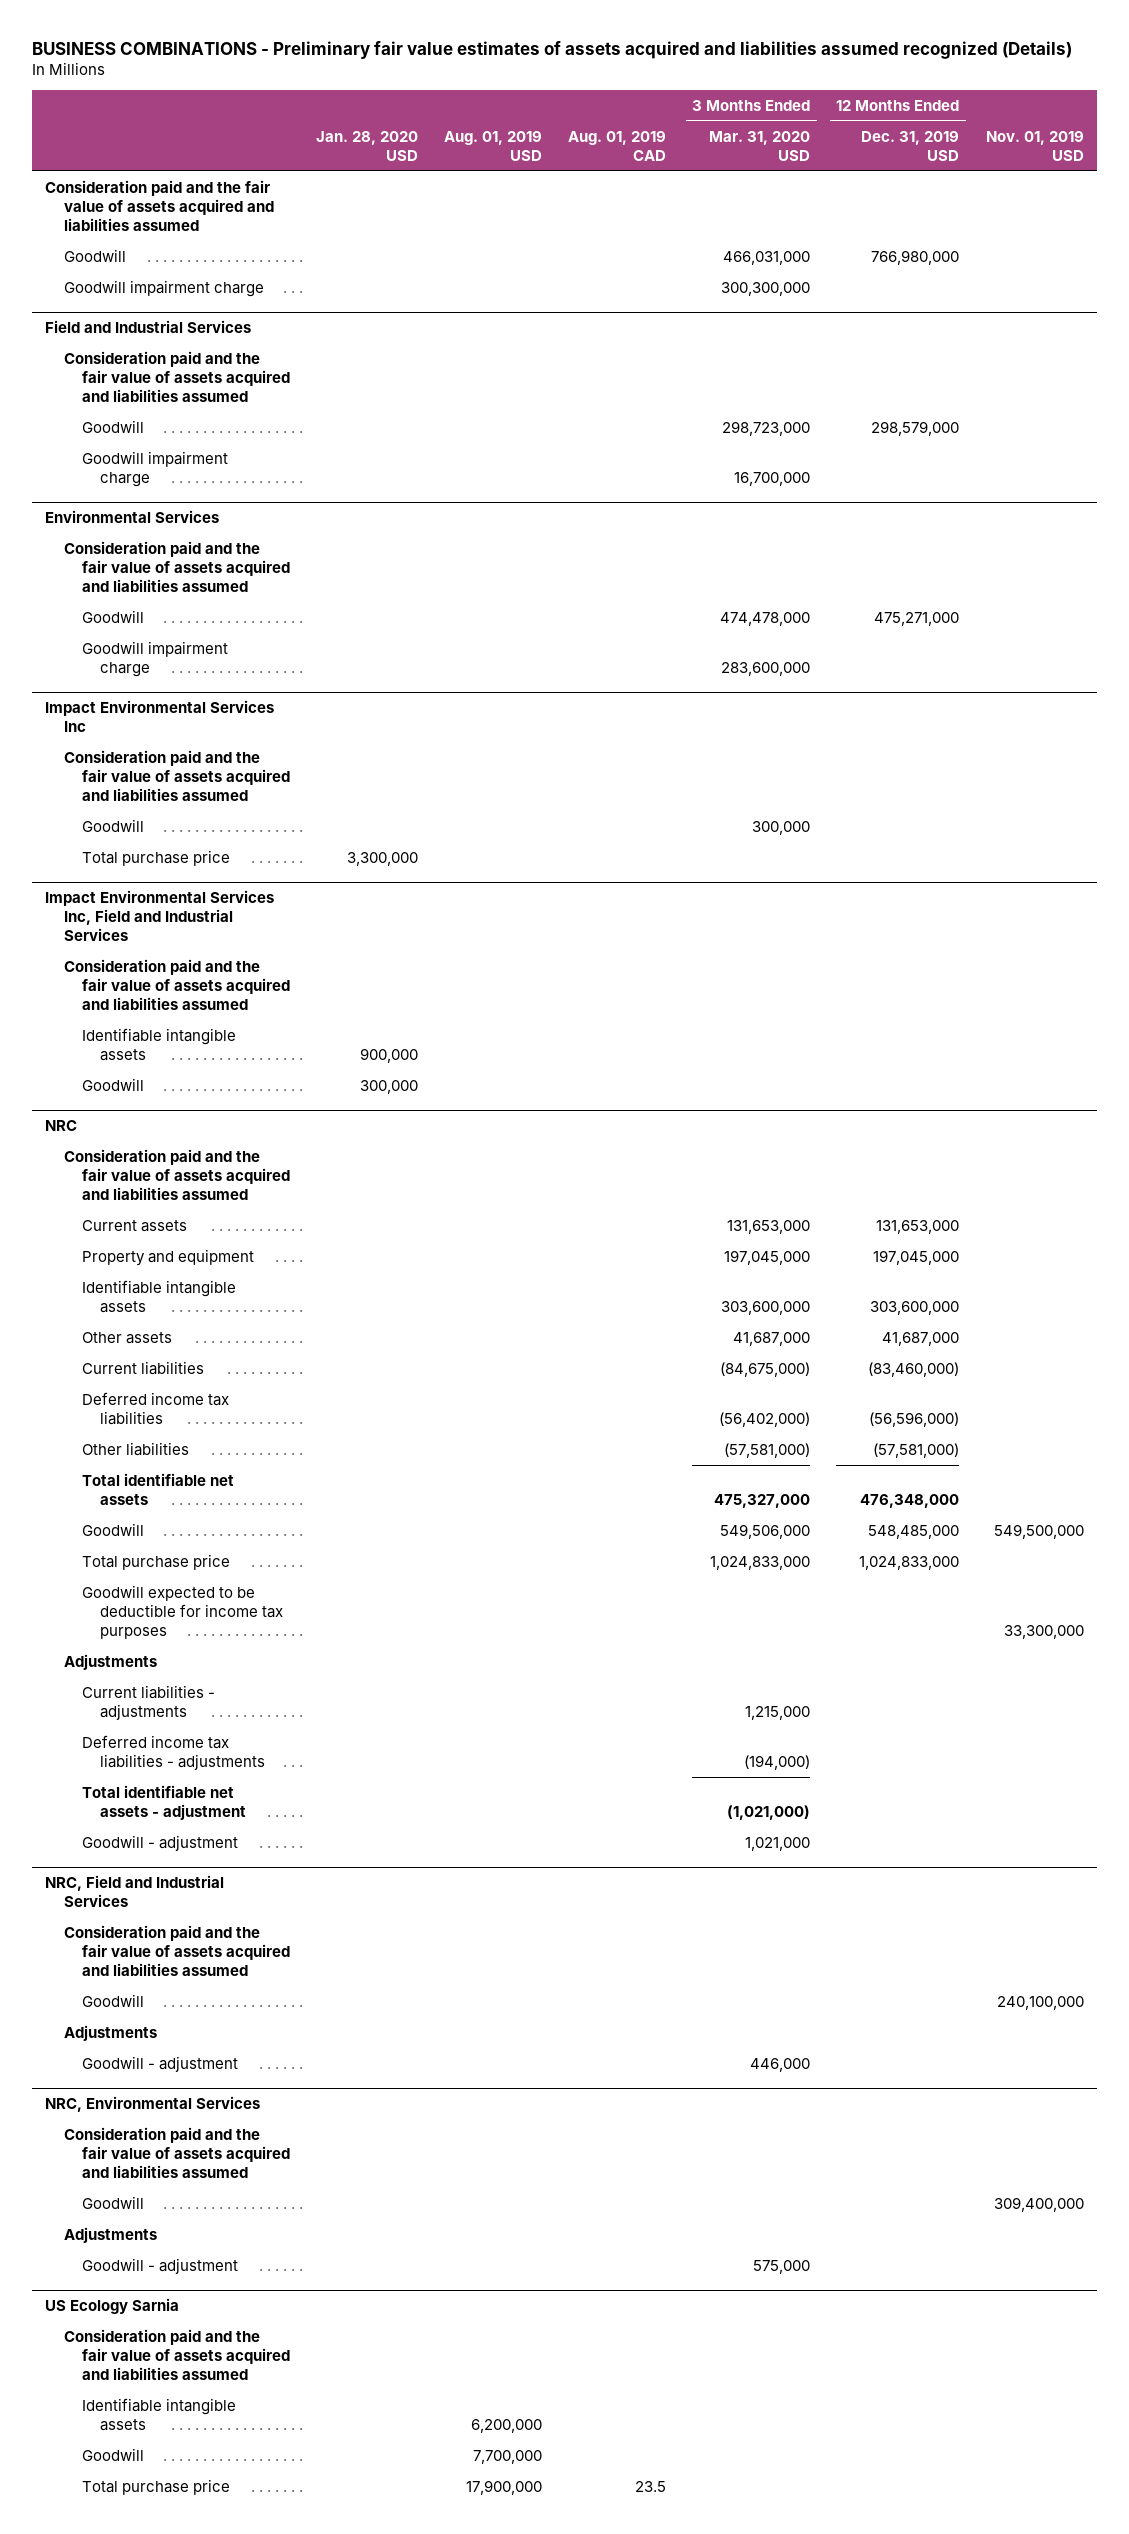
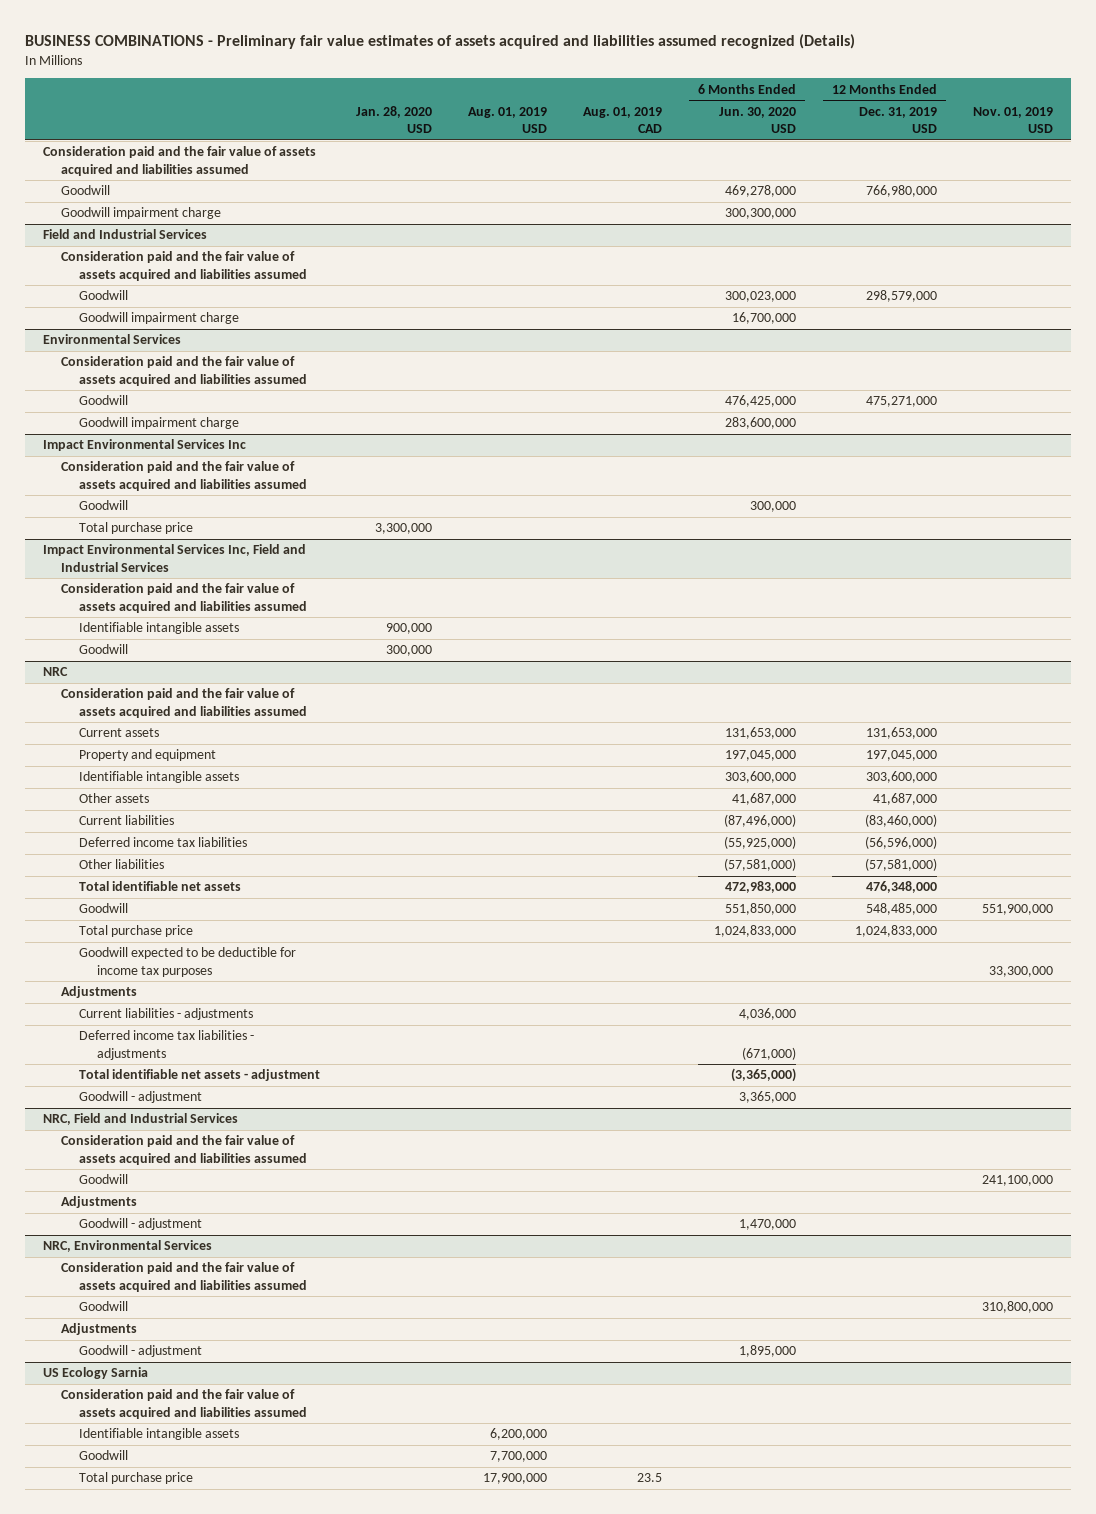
- | Jan. 28, 2020 USD | Aug. 01, 2019 USD | Aug. 01, 2019 CAD | 3 Months Ended Mar. 31, 2020 USD | 12 Months Ended Dec. 31, 2019 USD | Nov. 01, 2019 USD
+ | Jan. 28, 2020 USD | Aug. 01, 2019 USD | Aug. 01, 2019 CAD | 6 Months Ended Jun. 30, 2020 USD | 12 Months Ended Dec. 31, 2019 USD | Nov. 01, 2019 USD
@ NRC
- Goodwill | | | | 549,506,000 | 548,485,000 | 549,500,000
+ Goodwill | | | | 551,850,000 | 548,485,000 | 551,900,000
@ NRC, Field and Industrial Services
- Goodwill | | | | | | 240,100,000
+ Goodwill | | | | | | 241,100,000
@ NRC, Environmental Services
- Goodwill | | | | | | 309,400,000
+ Goodwill | | | | | | 310,800,000

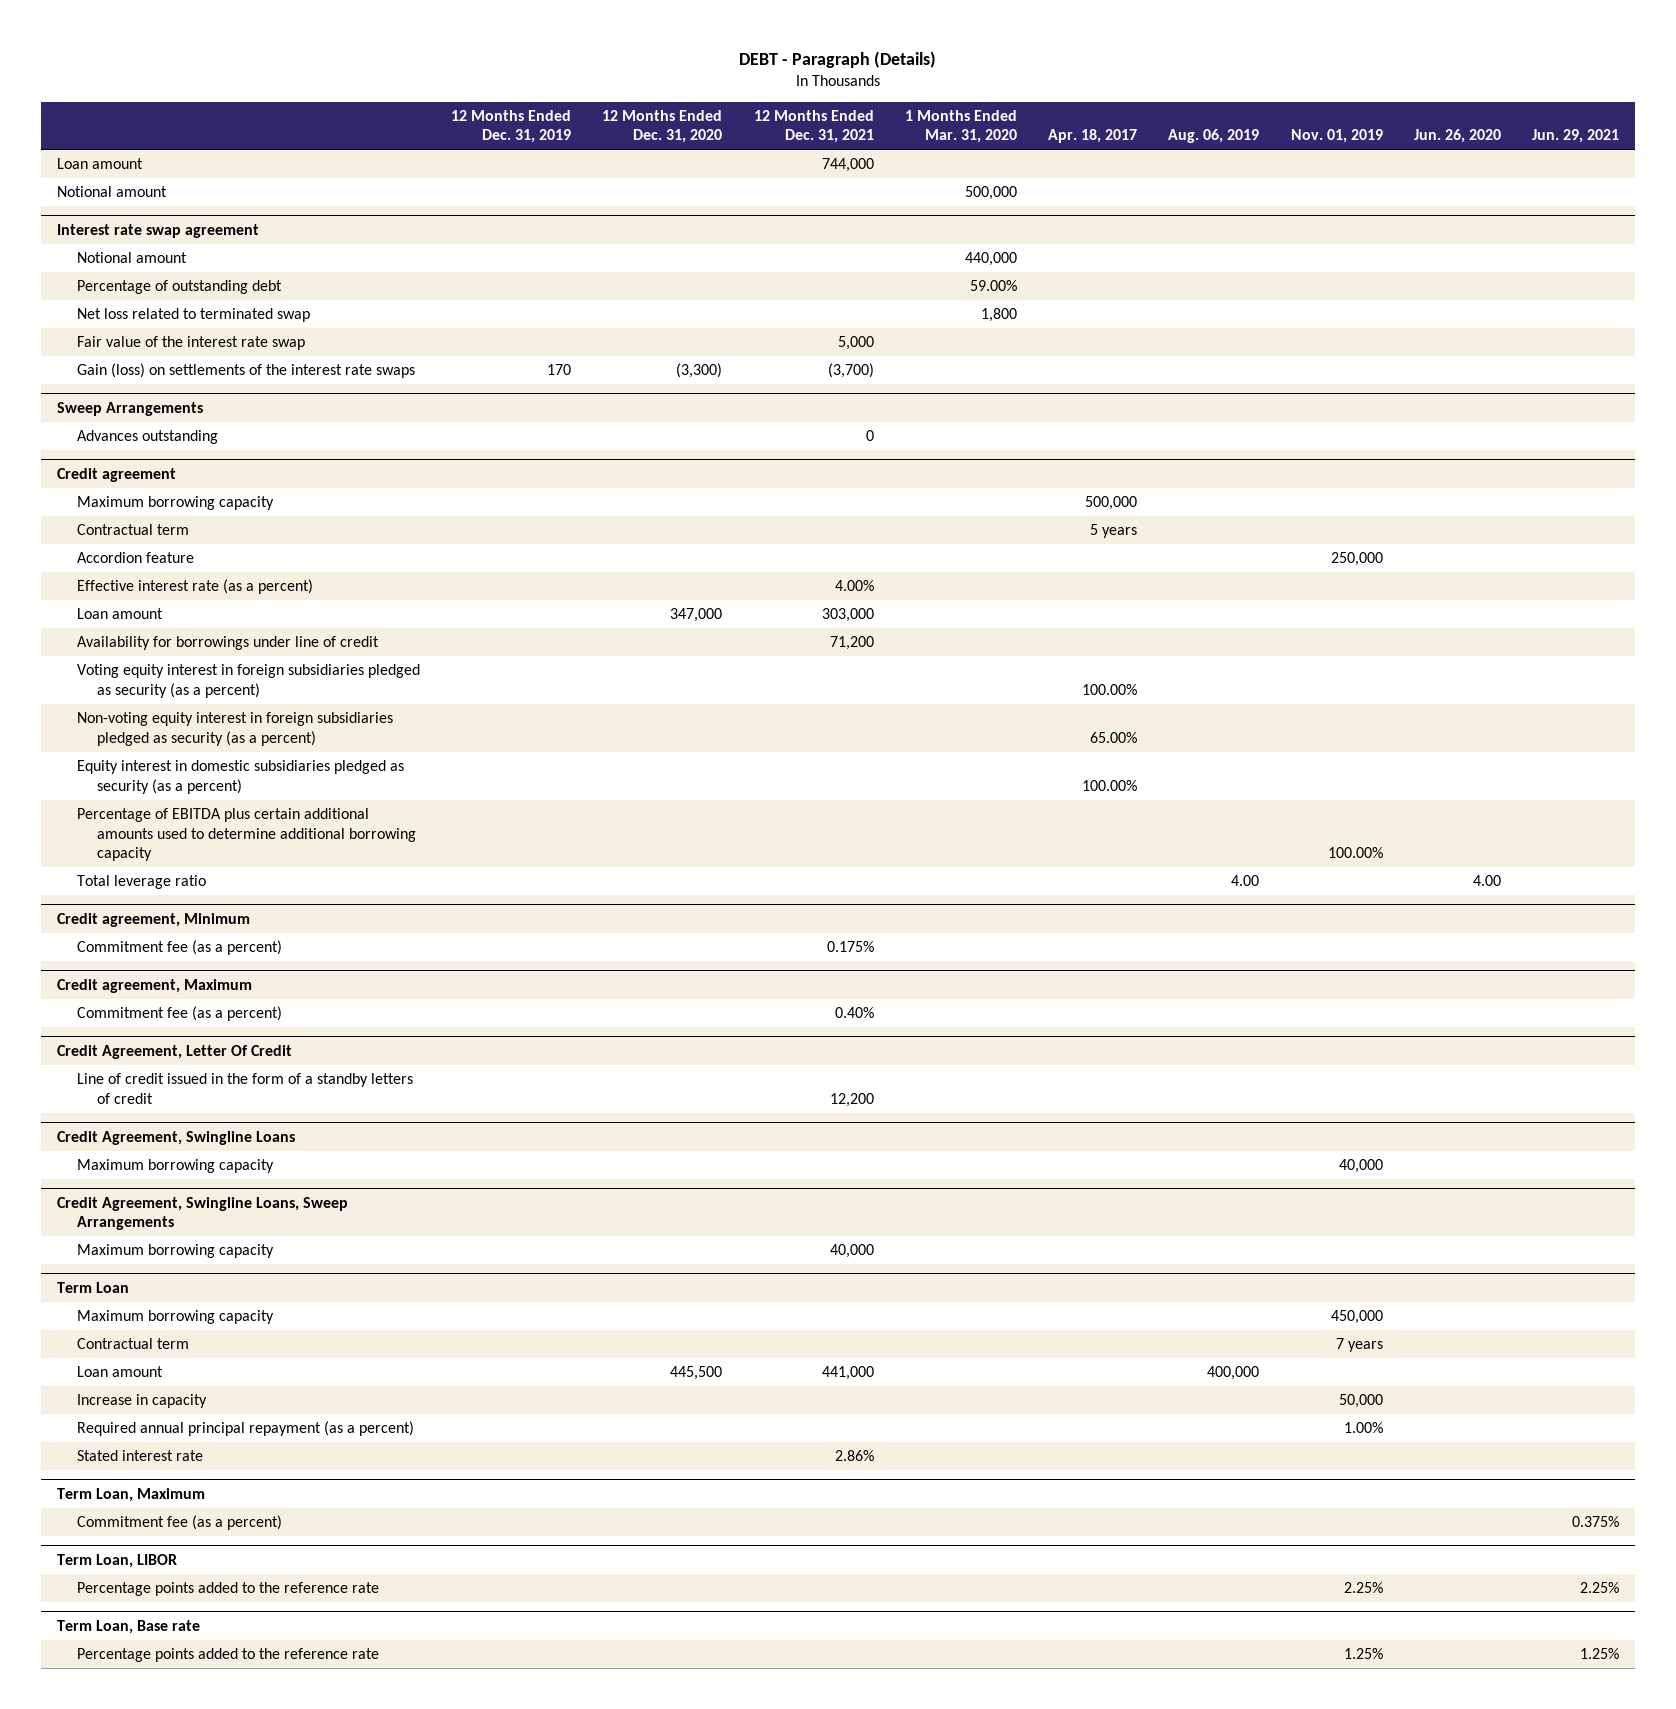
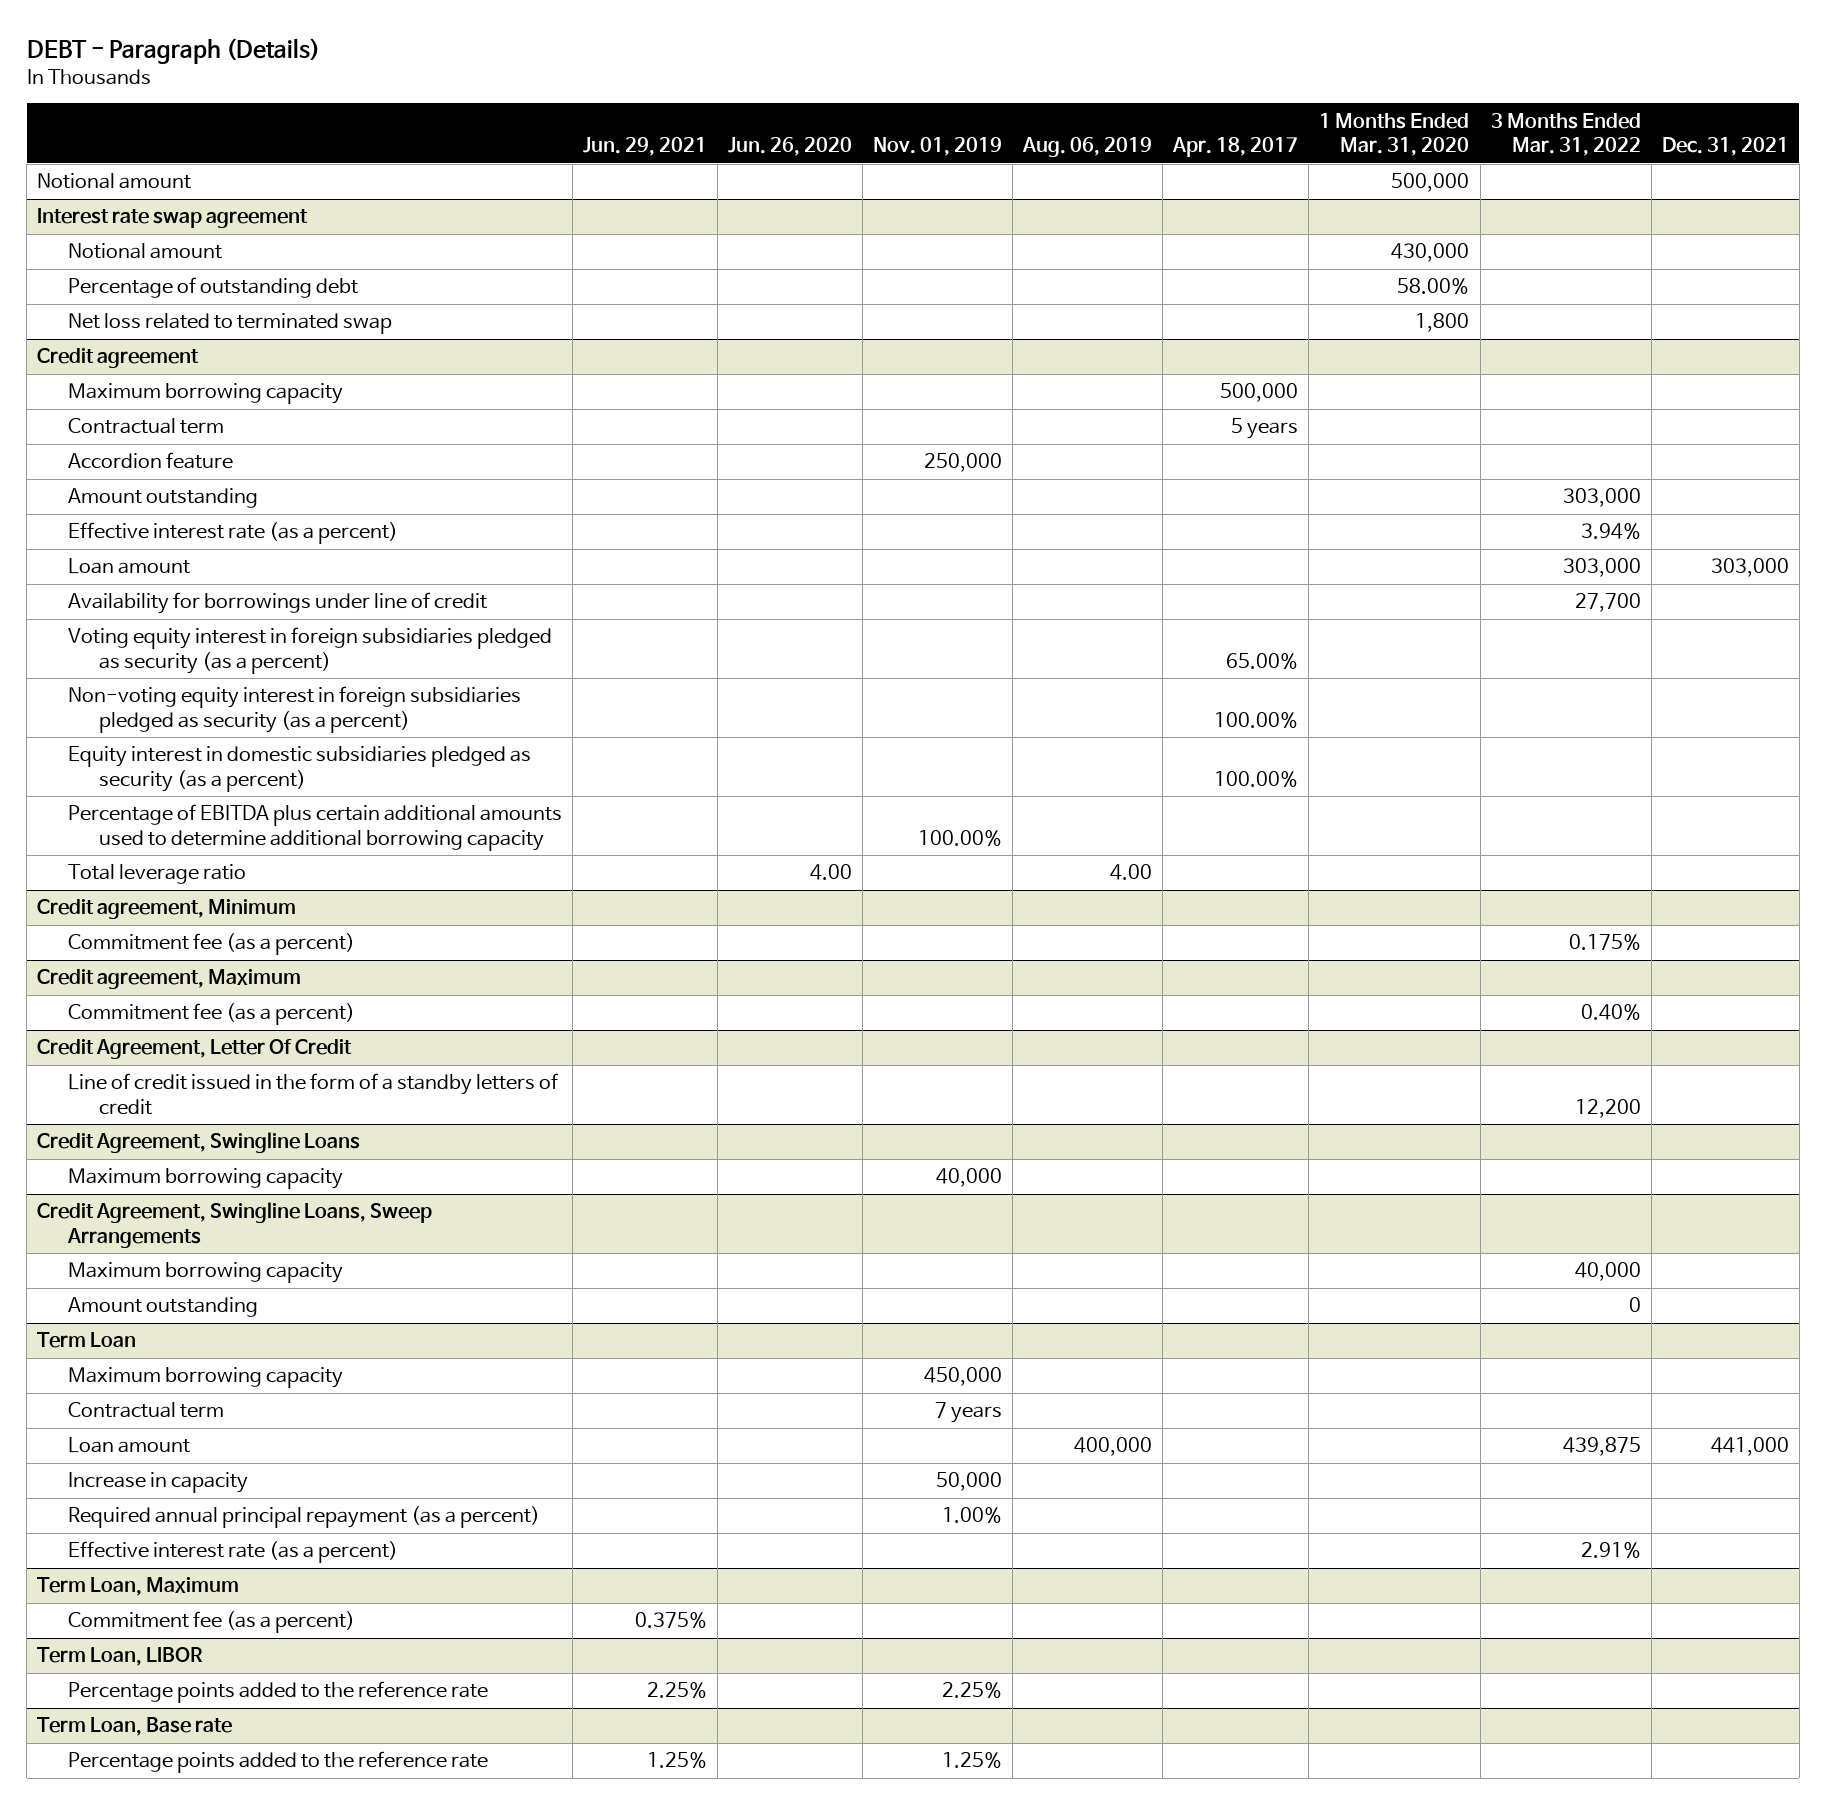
- | 12 Months Ended Dec. 31, 2019 | 12 Months Ended Dec. 31, 2020 | 12 Months Ended Dec. 31, 2021 | 1 Months Ended Mar. 31, 2020 | Apr. 18, 2017 | Aug. 06, 2019 | Nov. 01, 2019 | Jun. 26, 2020 | Jun. 29, 2021
+ | Jun. 29, 2021 | Jun. 26, 2020 | Nov. 01, 2019 | Aug. 06, 2019 | Apr. 18, 2017 | 1 Months Ended Mar. 31, 2020 | 3 Months Ended Mar. 31, 2022 | Dec. 31, 2021
- Loan amount | | | 744,000 | | | | | |
@ Interest rate swap agreement
- Notional amount | | | | 440,000 | | | | |
- Percentage of outstanding debt | | | | 59.00% | | | | |
+ Notional amount | | | | | | 430,000 | |
+ Percentage of outstanding debt | | | | | | 58.00% | |
- Fair value of the interest rate swap | | | 5,000 | | | | | |
- Gain (loss) on settlements of the interest rate swaps | 170 | (3,300) | (3,700) | | | | | |
- Sweep Arrangements
- Advances outstanding | | | 0 | | | | | |
@ Credit agreement
+ Amount outstanding | | | | | | | 303,000 |
- Voting equity interest in foreign subsidiaries pledged as security (as a percent) | | | | | 100.00% | | | |
- Non-voting equity interest in foreign subsidiaries pledged as security (as a percent) | | | | | 65.00% | | | |
+ Voting equity interest in foreign subsidiaries pledged as security (as a percent) | | | | | 65.00% | | |
+ Non-voting equity interest in foreign subsidiaries pledged as security (as a percent) | | | | | 100.00% | | |
@ Credit Agreement, Swingline Loans, Sweep Arrangements
+ Amount outstanding | | | | | | | 0 |
@ Term Loan
- Stated interest rate | | | 2.86% | | | | | |
+ Effective interest rate (as a percent) | | | | | | | 2.91% |

